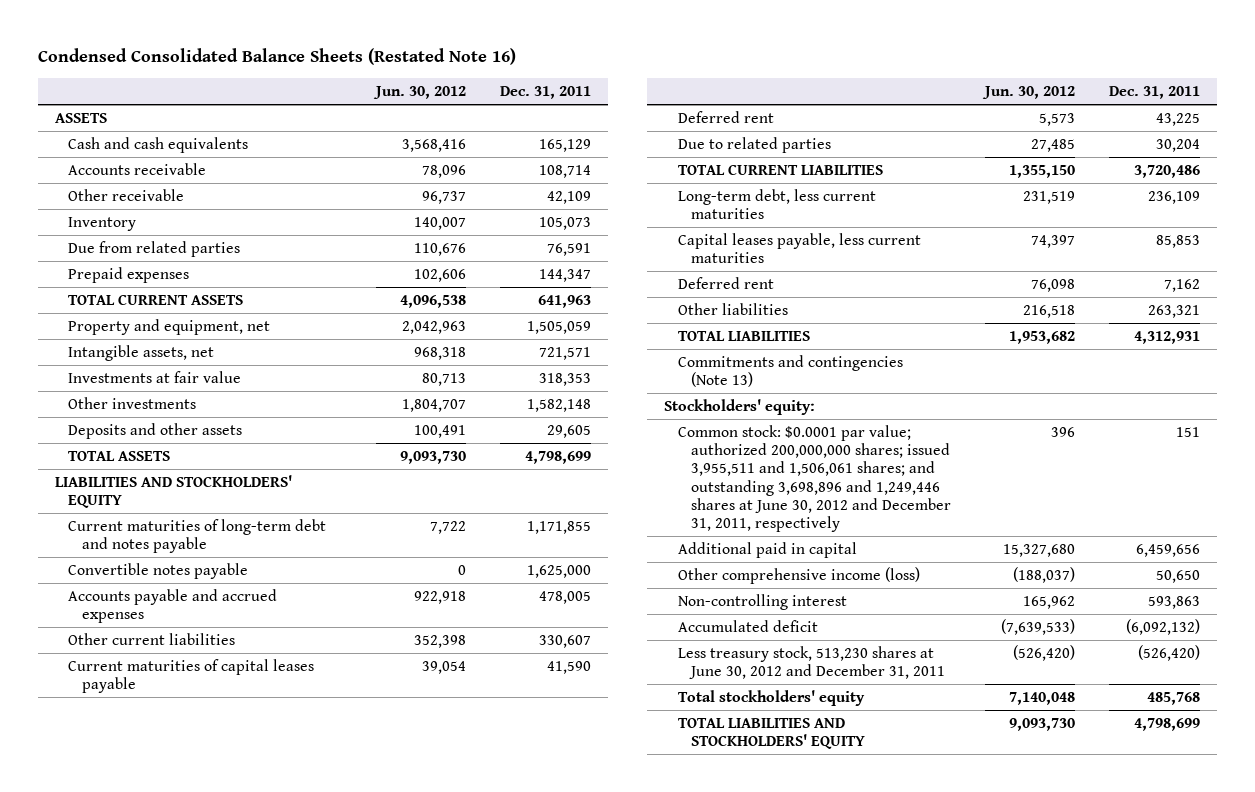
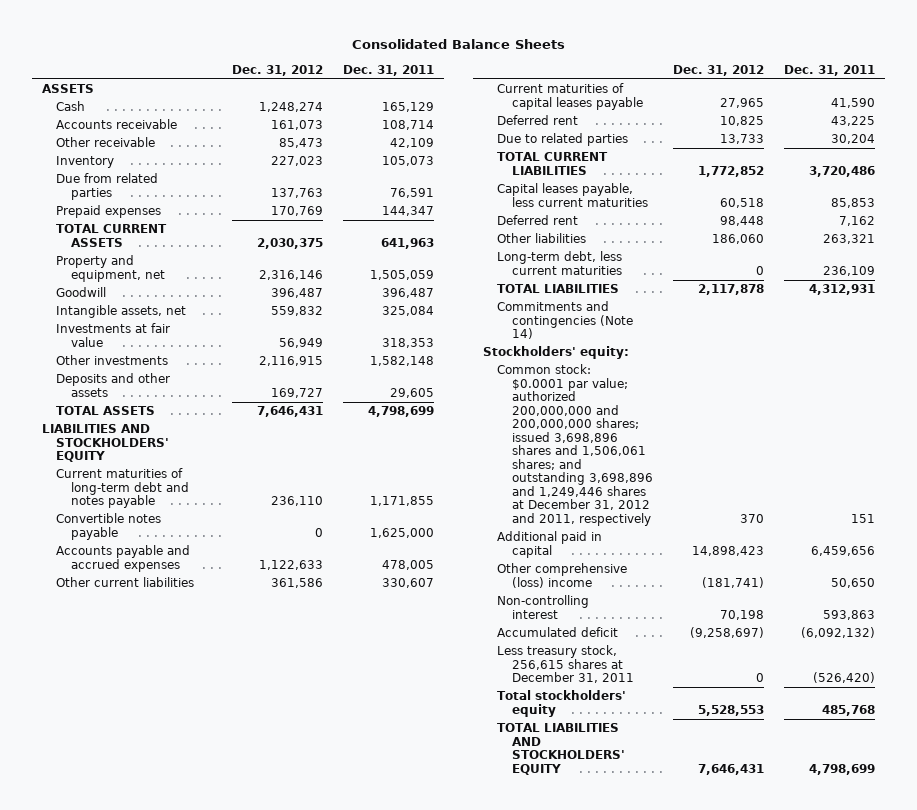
- Condensed Consolidated Balance Sheets (Restated Note 16)
+ Consolidated Balance Sheets
- | Jun. 30, 2012 | Dec. 31, 2011
+ | Dec. 31, 2012 | Dec. 31, 2011
- Cash and cash equivalents | 3,568,416 | 165,129
+ Cash | 1,248,274 | 165,129
- Intangible assets, net | 968,318 | 721,571
+ Goodwill | 396,487 | 396,487
+ Intangible assets, net | 559,832 | 325,084
moved down: Long-term debt, less current maturities | 0 | 236,109
- Commitments and contingencies (Note 13)
+ Commitments and contingencies (Note 14)
- Common stock: $0.0001 par value; authorized 200,000,000 shares; issued 3,955,511 and 1,506,061 shares; and outstanding 3,698,896 and 1,249,446 shares at June 30, 2012 and December 31, 2011, respectively | 396 | 151
+ Common stock: $0.0001 par value; authorized 200,000,000 and 200,000,000 shares; issued 3,698,896 shares and 1,506,061 shares; and outstanding 3,698,896 and 1,249,446 shares at December 31, 2012 and 2011, respectively | 370 | 151
- Other comprehensive income (loss) | (188,037) | 50,650
+ Other comprehensive (loss) income | (181,741) | 50,650
- Less treasury stock, 513,230 shares at June 30, 2012 and December 31, 2011 | (526,420) | (526,420)
+ Less treasury stock, 256,615 shares at December 31, 2011 | 0 | (526,420)

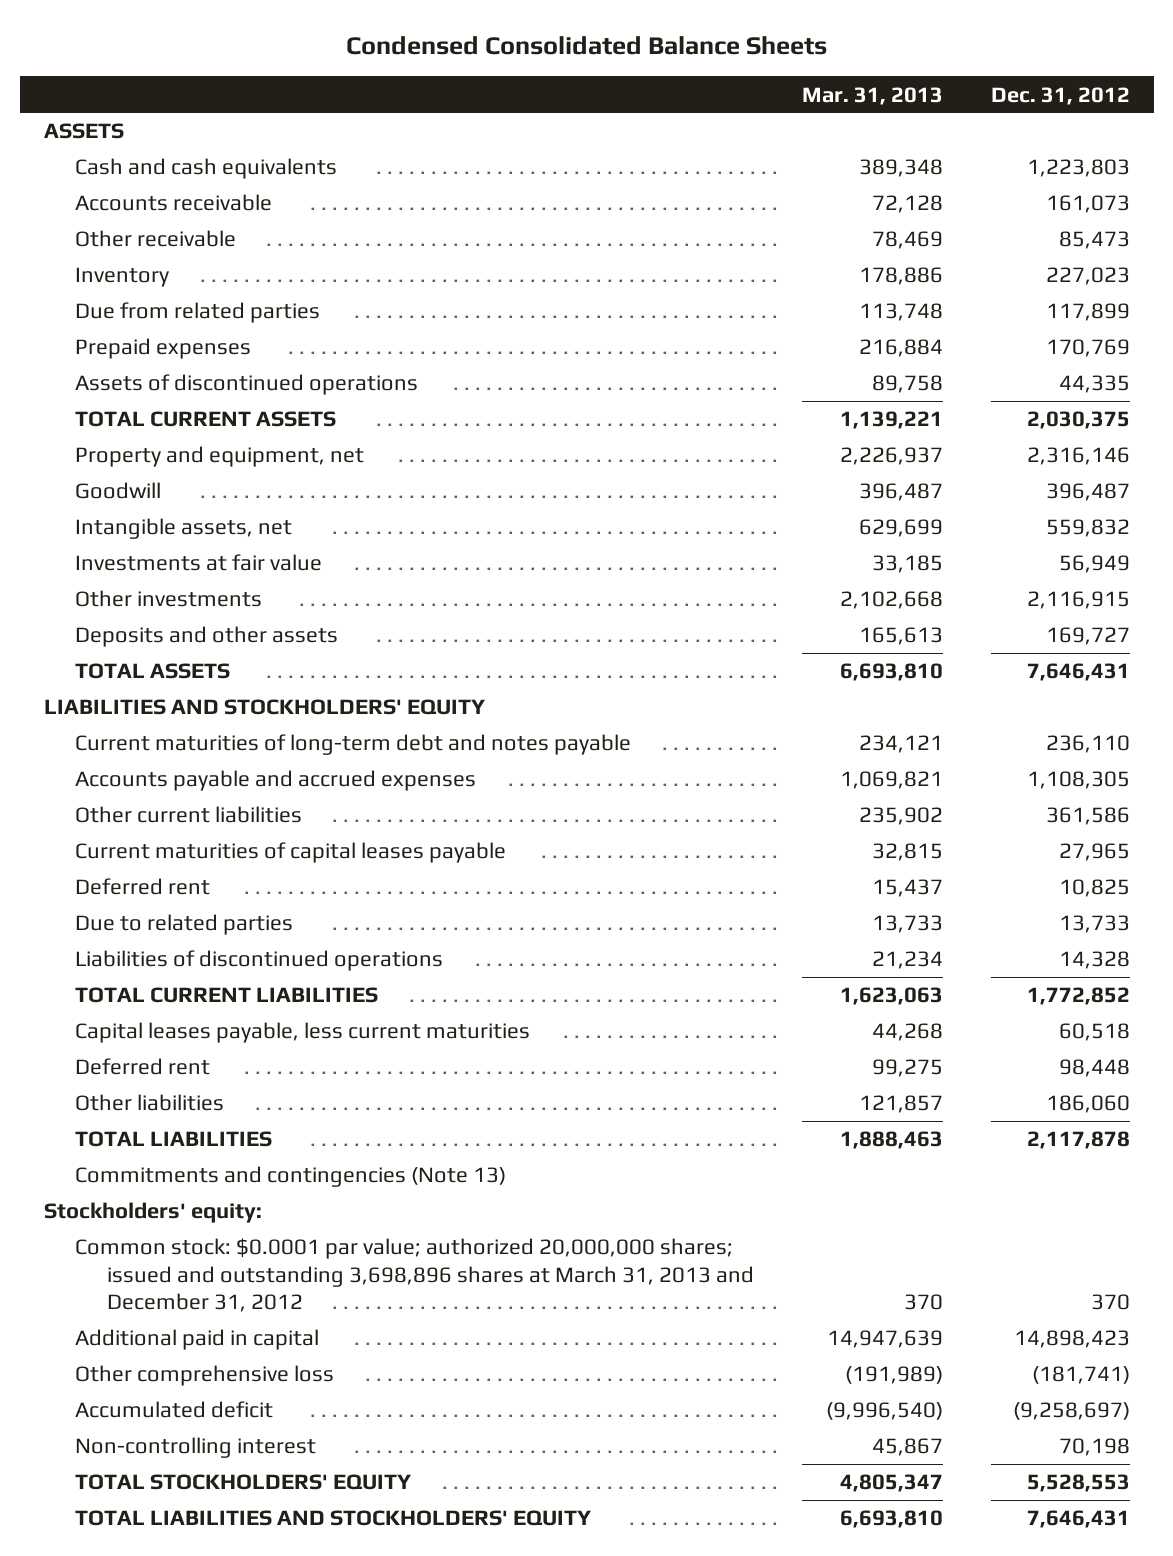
- Consolidated Balance Sheets
+ Condensed Consolidated Balance Sheets
- | Dec. 31, 2012 | Dec. 31, 2011
+ | Mar. 31, 2013 | Dec. 31, 2012
- Cash | 1,248,274 | 165,129
+ Cash and cash equivalents | 389,348 | 1,223,803
- Due from related parties | 137,763 | 76,591
+ Due from related parties | 113,748 | 117,899
+ Assets of discontinued operations | 89,758 | 44,335
- Convertible notes payable | 0 | 1,625,000
- Accounts payable and accrued expenses | 1,122,633 | 478,005
+ Accounts payable and accrued expenses | 1,069,821 | 1,108,305
+ Liabilities of discontinued operations | 21,234 | 14,328
- Long-term debt, less current maturities | 0 | 236,109
- Commitments and contingencies (Note 14)
+ Commitments and contingencies (Note 13)
- Common stock: $0.0001 par value; authorized 200,000,000 and 200,000,000 shares; issued 3,698,896 shares and 1,506,061 shares; and outstanding 3,698,896 and 1,249,446 shares at December 31, 2012 and 2011, respectively | 370 | 151
+ Common stock: $0.0001 par value; authorized 20,000,000 shares; issued and outstanding 3,698,896 shares at March 31, 2013 and December 31, 2012 | 370 | 370
- Other comprehensive (loss) income | (181,741) | 50,650
+ Other comprehensive loss | (191,989) | (181,741)
- Less treasury stock, 256,615 shares at December 31, 2011 | 0 | (526,420)
- Total stockholders' equity | 5,528,553 | 485,768
moved down: Non-controlling interest | 45,867 | 70,198
+ TOTAL STOCKHOLDERS' EQUITY | 4,805,347 | 5,528,553

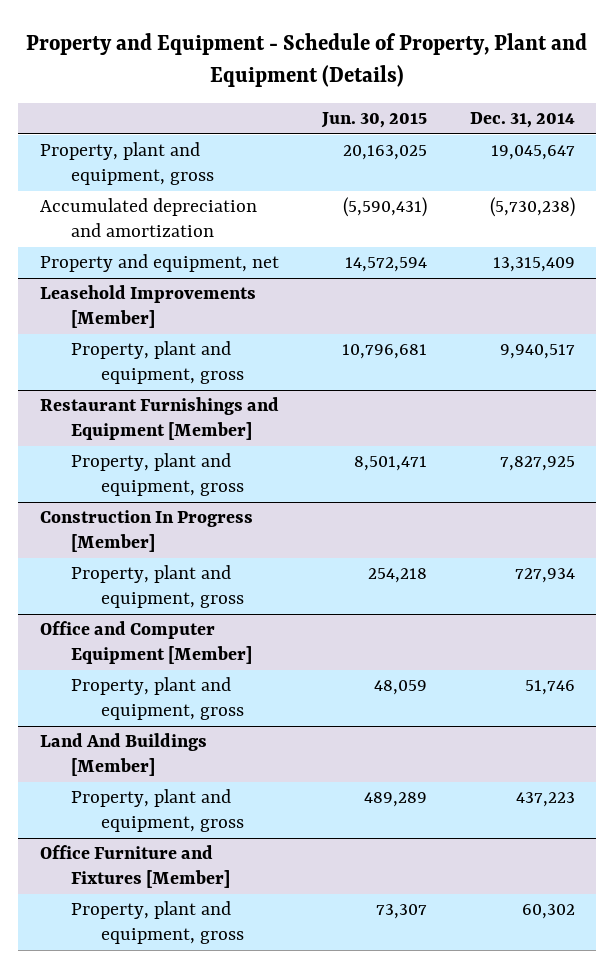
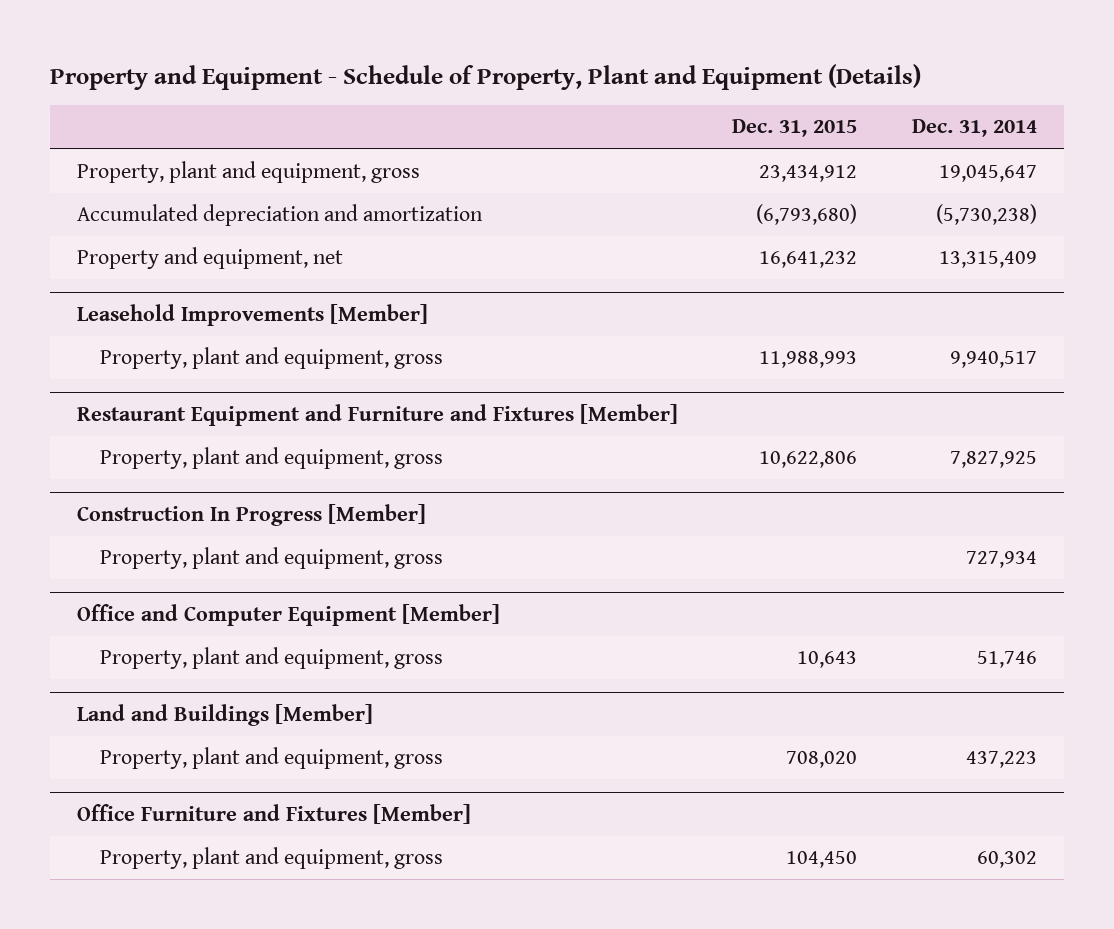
- | Jun. 30, 2015 | Dec. 31, 2014
+ | Dec. 31, 2015 | Dec. 31, 2014
- Restaurant Furnishings and Equipment [Member]
+ Restaurant Equipment and Furniture and Fixtures [Member]
- Land And Buildings [Member]
+ Land and Buildings [Member]

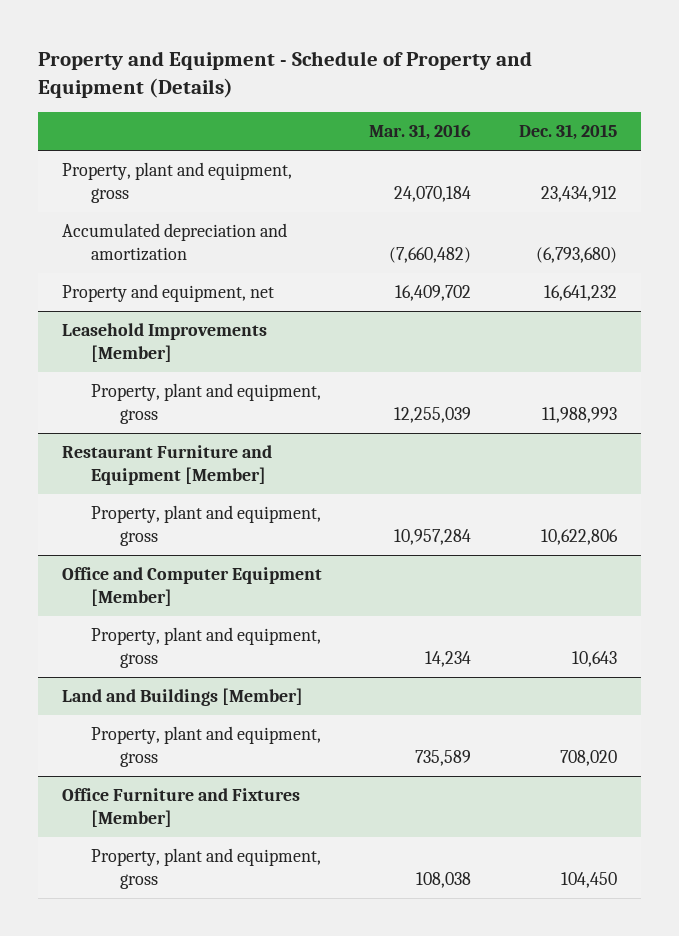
- Property and Equipment - Schedule of Property, Plant and Equipment (Details)
+ Property and Equipment - Schedule of Property and Equipment (Details)
- | Dec. 31, 2015 | Dec. 31, 2014
+ | Mar. 31, 2016 | Dec. 31, 2015
- Restaurant Equipment and Furniture and Fixtures [Member]
+ Restaurant Furniture and Equipment [Member]
- Construction In Progress [Member]
- Property, plant and equipment, gross | | 727,934

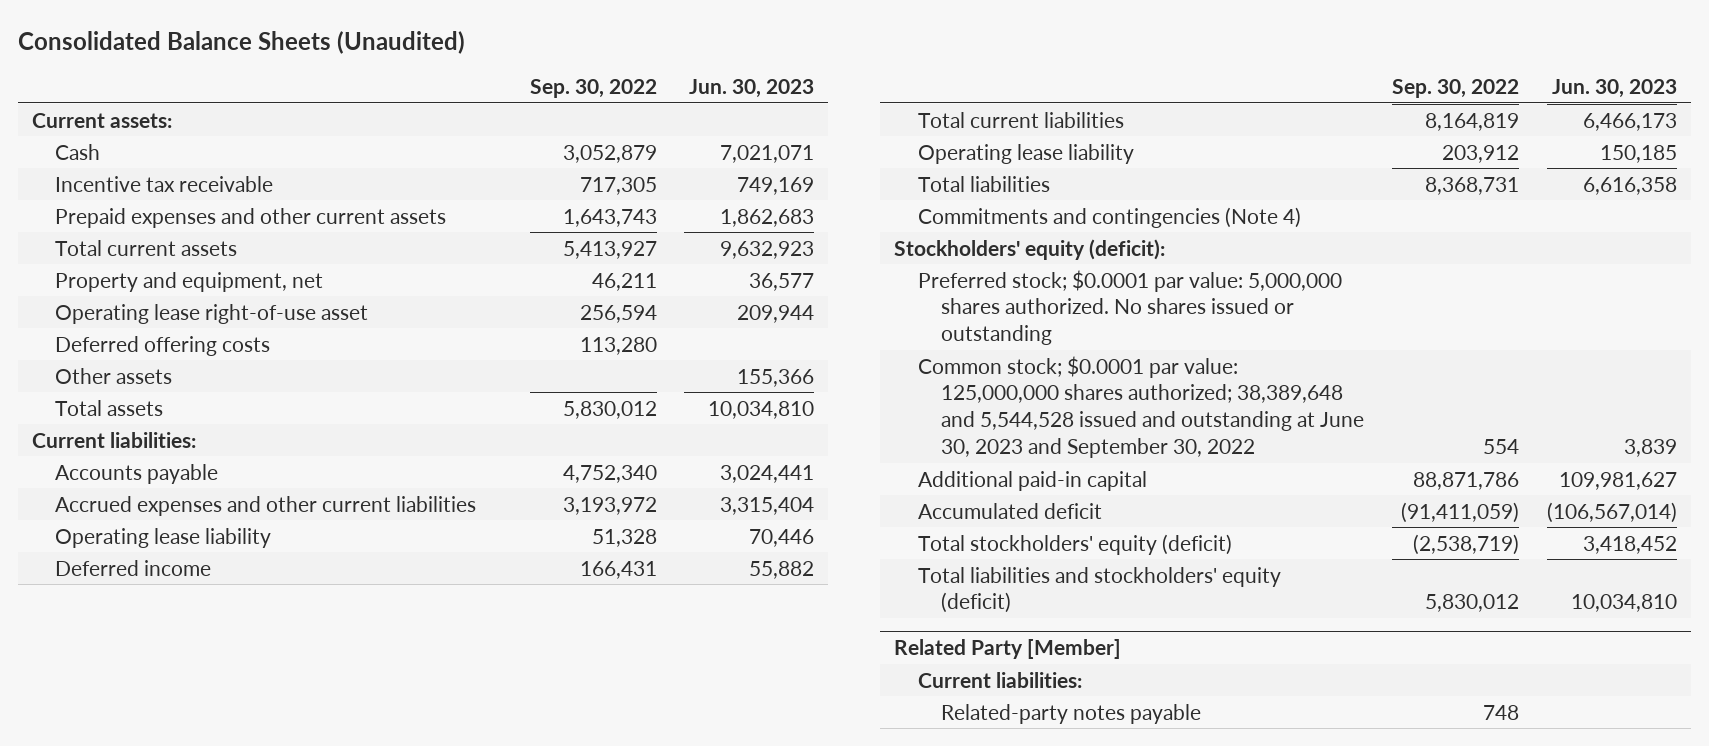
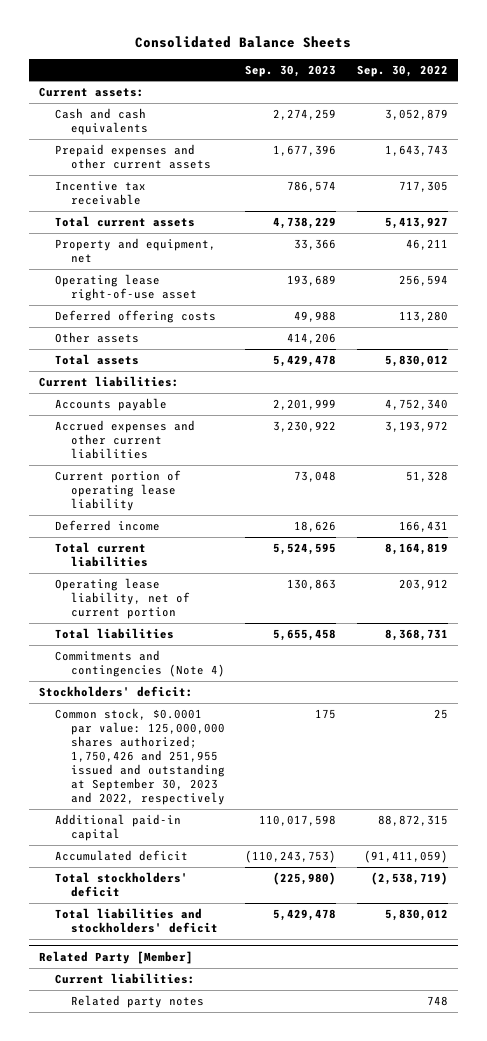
- Consolidated Balance Sheets (Unaudited)
+ Consolidated Balance Sheets
- | Sep. 30, 2022 | Jun. 30, 2023
+ | Sep. 30, 2023 | Sep. 30, 2022
- Cash | 3,052,879 | 7,021,071
+ Cash and cash equivalents | 2,274,259 | 3,052,879
moved down: Incentive tax receivable | 786,574 | 717,305
- Operating lease liability | 51,328 | 70,446
+ Current portion of operating lease liability | 73,048 | 51,328
- Operating lease liability | 203,912 | 150,185
+ Operating lease liability, net of current portion | 130,863 | 203,912
- Stockholders' equity (deficit):
- Preferred stock; $0.0001 par value: 5,000,000 shares authorized. No shares issued or outstanding
- Common stock; $0.0001 par value: 125,000,000 shares authorized; 38,389,648 and 5,544,528 issued and outstanding at June 30, 2023 and September 30, 2022 | 554 | 3,839
- Additional paid-in capital | 88,871,786 | 109,981,627
+ Stockholders' deficit:
+ Common stock, $0.0001 par value: 125,000,000 shares authorized; 1,750,426 and 251,955 issued and outstanding at September 30, 2023 and 2022, respectively | 175 | 25
+ Additional paid-in capital | 110,017,598 | 88,872,315
- Total stockholders' equity (deficit) | (2,538,719) | 3,418,452
- Total liabilities and stockholders' equity (deficit) | 5,830,012 | 10,034,810
+ Total stockholders' deficit | (225,980) | (2,538,719)
+ Total liabilities and stockholders' deficit | 5,429,478 | 5,830,012
@ Related Party [Member]
- Related-party notes payable | 748 |
+ Related party notes | | 748

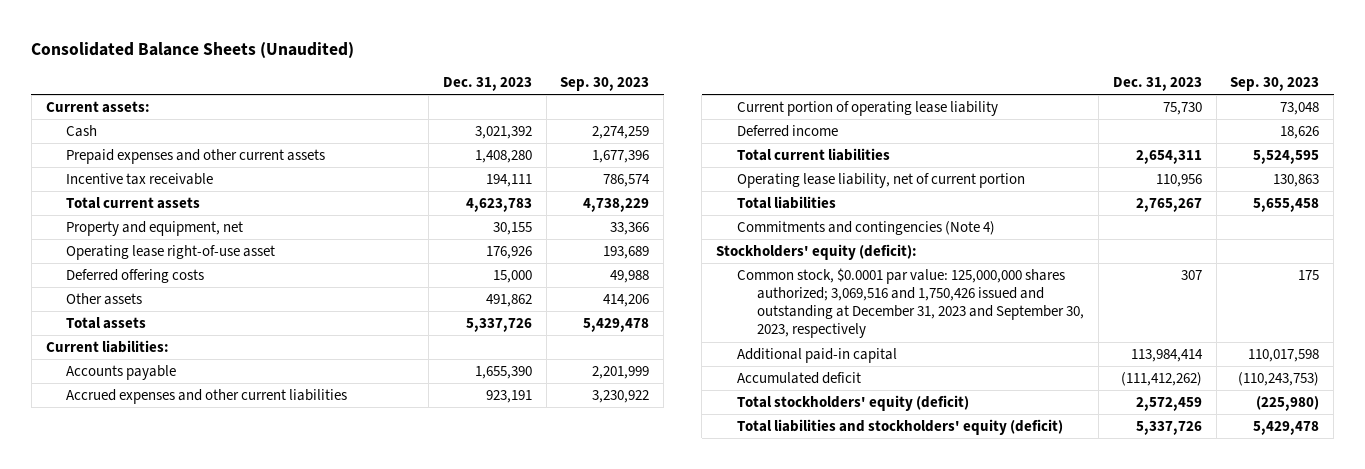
- Consolidated Balance Sheets
+ Consolidated Balance Sheets (Unaudited)
- | Sep. 30, 2023 | Sep. 30, 2022
+ | Dec. 31, 2023 | Sep. 30, 2023
- Cash and cash equivalents | 2,274,259 | 3,052,879
+ Cash | 3,021,392 | 2,274,259
- Stockholders' deficit:
- Common stock, $0.0001 par value: 125,000,000 shares authorized; 1,750,426 and 251,955 issued and outstanding at September 30, 2023 and 2022, respectively | 175 | 25
+ Stockholders' equity (deficit):
+ Common stock, $0.0001 par value: 125,000,000 shares authorized; 3,069,516 and 1,750,426 issued and outstanding at December 31, 2023 and September 30, 2023, respectively | 307 | 175
- Total stockholders' deficit | (225,980) | (2,538,719)
- Total liabilities and stockholders' deficit | 5,429,478 | 5,830,012
- Related Party [Member]
- Current liabilities:
- Related party notes | | 748
+ Total stockholders' equity (deficit) | 2,572,459 | (225,980)
+ Total liabilities and stockholders' equity (deficit) | 5,337,726 | 5,429,478

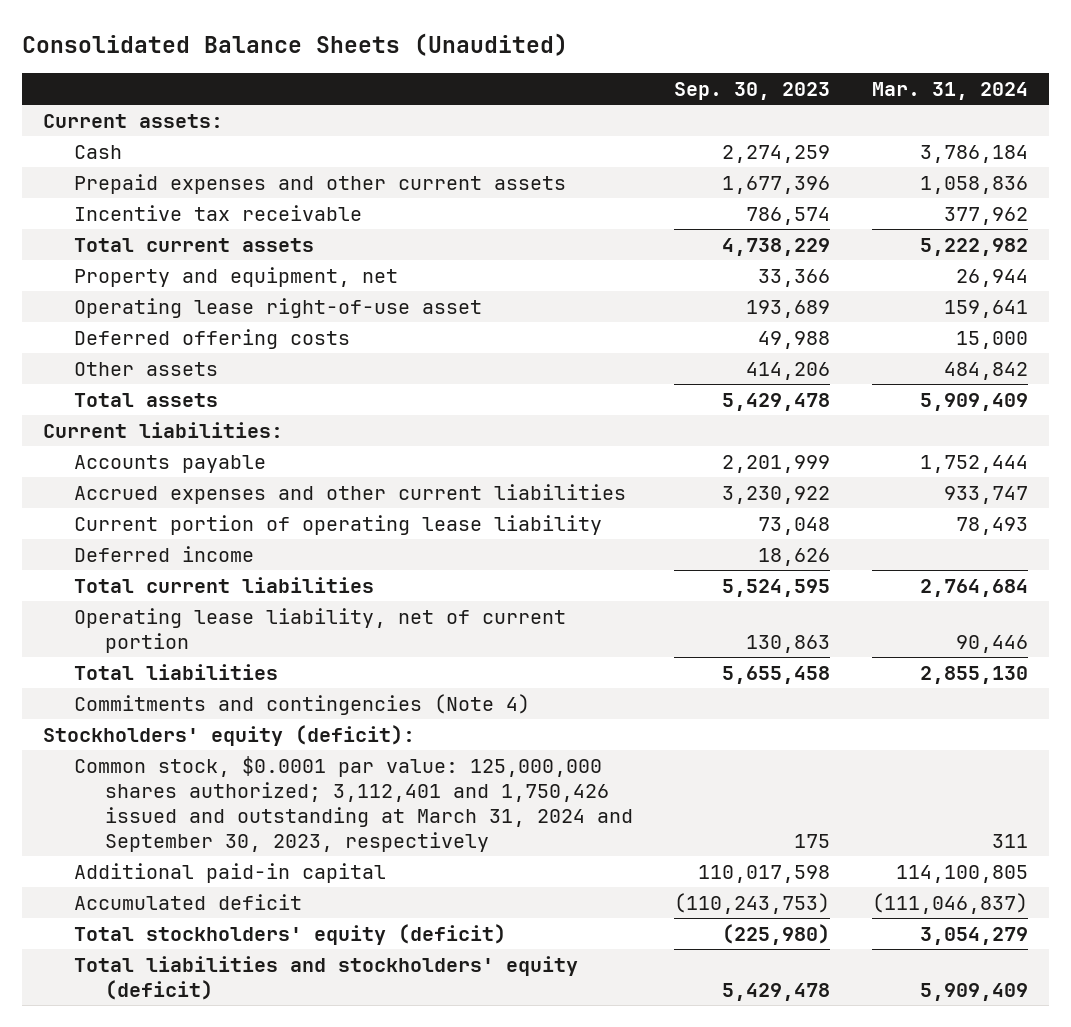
- | Dec. 31, 2023 | Sep. 30, 2023
+ | Sep. 30, 2023 | Mar. 31, 2024
- Common stock, $0.0001 par value: 125,000,000 shares authorized; 3,069,516 and 1,750,426 issued and outstanding at December 31, 2023 and September 30, 2023, respectively | 307 | 175
+ Common stock, $0.0001 par value: 125,000,000 shares authorized; 3,112,401 and 1,750,426 issued and outstanding at March 31, 2024 and September 30, 2023, respectively | 175 | 311

